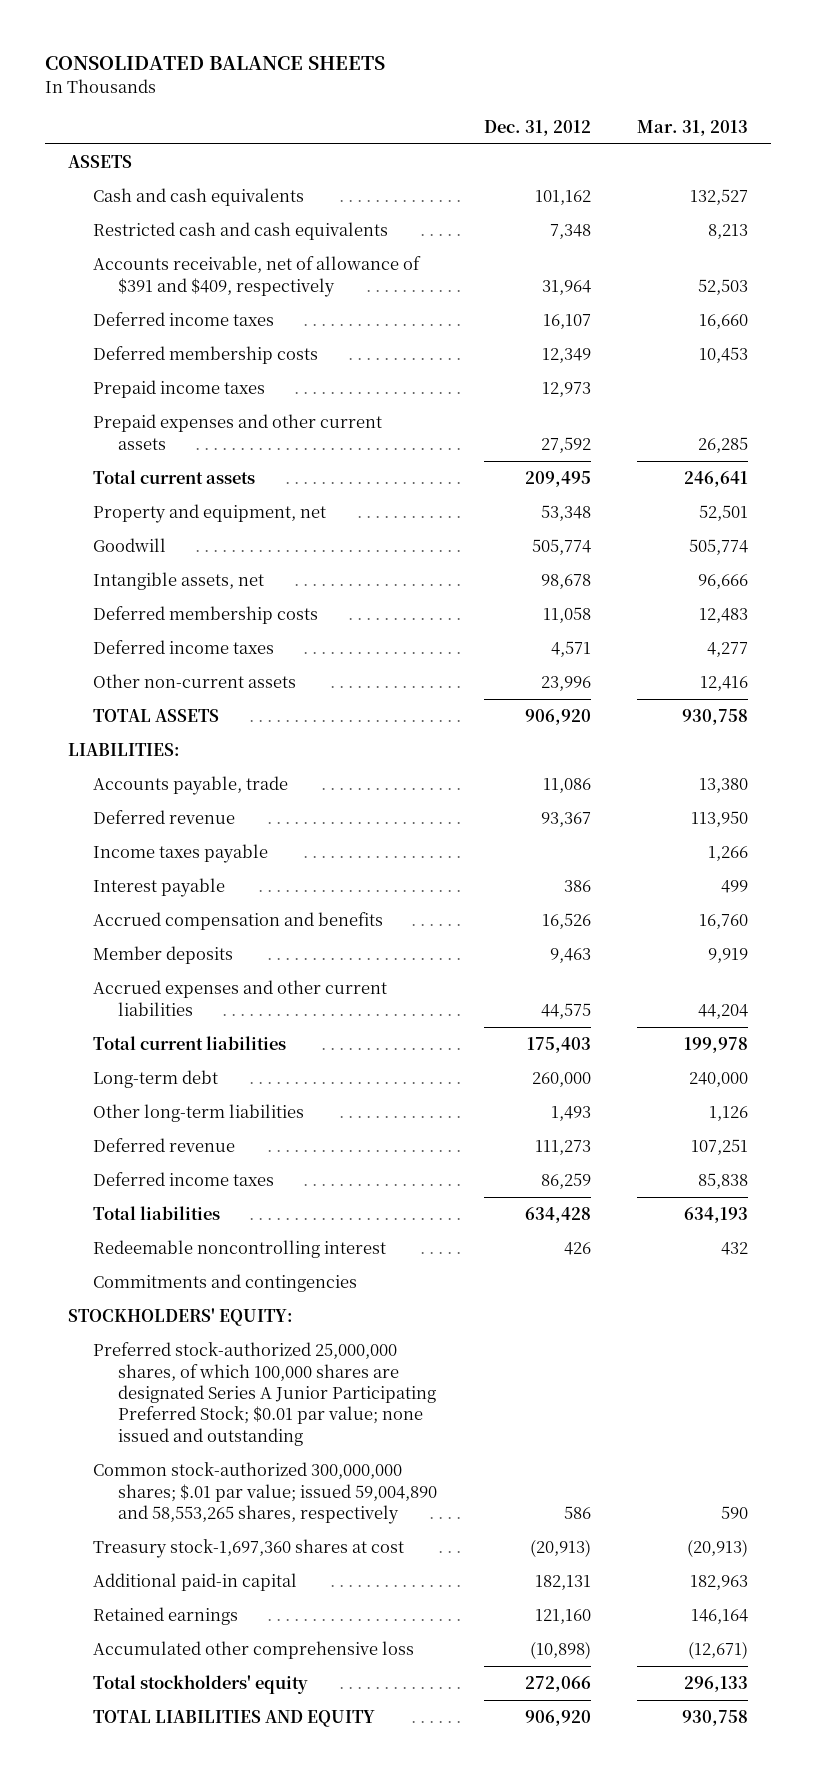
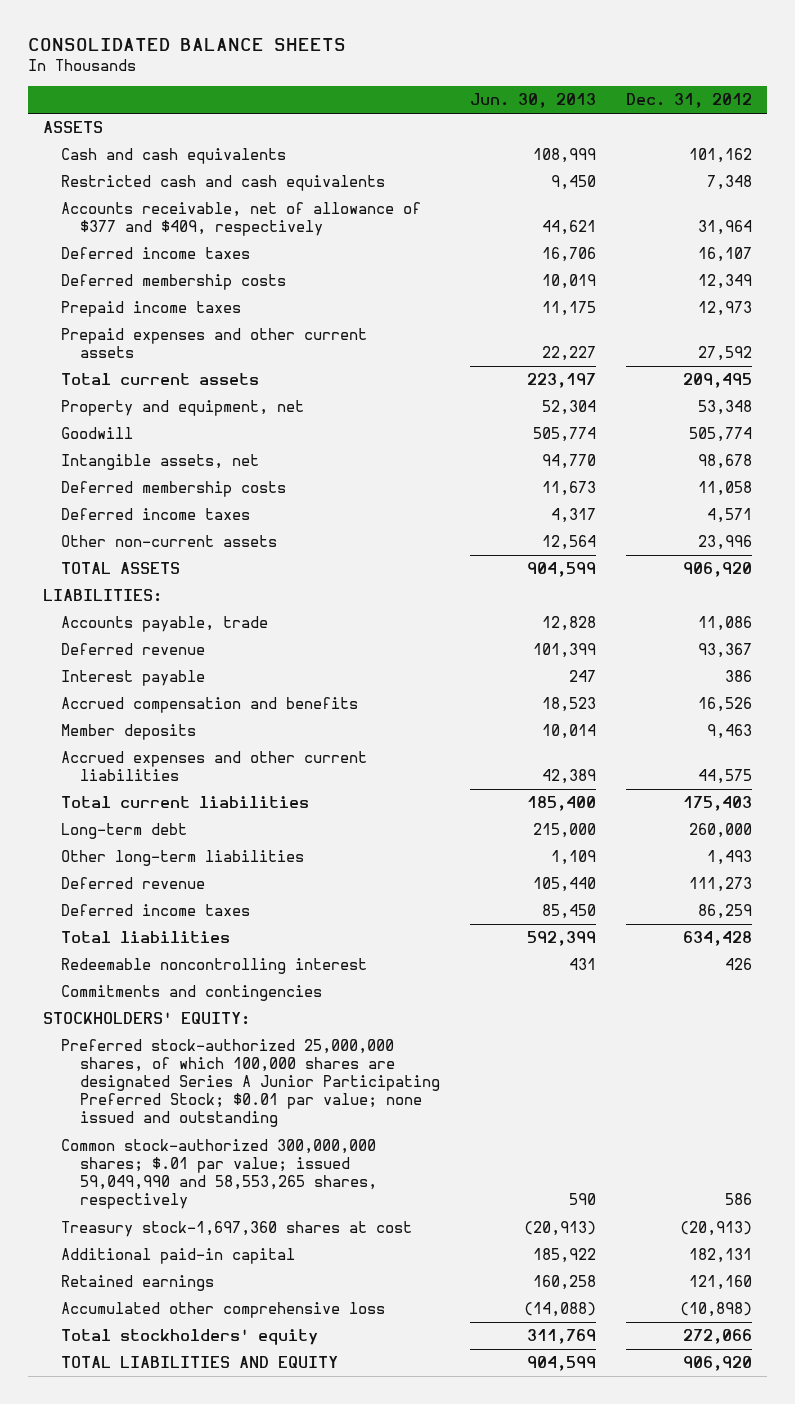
- | Dec. 31, 2012 | Mar. 31, 2013
+ | Jun. 30, 2013 | Dec. 31, 2012
- Accounts receivable, net of allowance of $391 and $409, respectively | 31,964 | 52,503
+ Accounts receivable, net of allowance of $377 and $409, respectively | 44,621 | 31,964
- Income taxes payable | | 1,266
- Common stock-authorized 300,000,000 shares; $.01 par value; issued 59,004,890 and 58,553,265 shares, respectively | 586 | 590
+ Common stock-authorized 300,000,000 shares; $.01 par value; issued 59,049,990 and 58,553,265 shares, respectively | 590 | 586

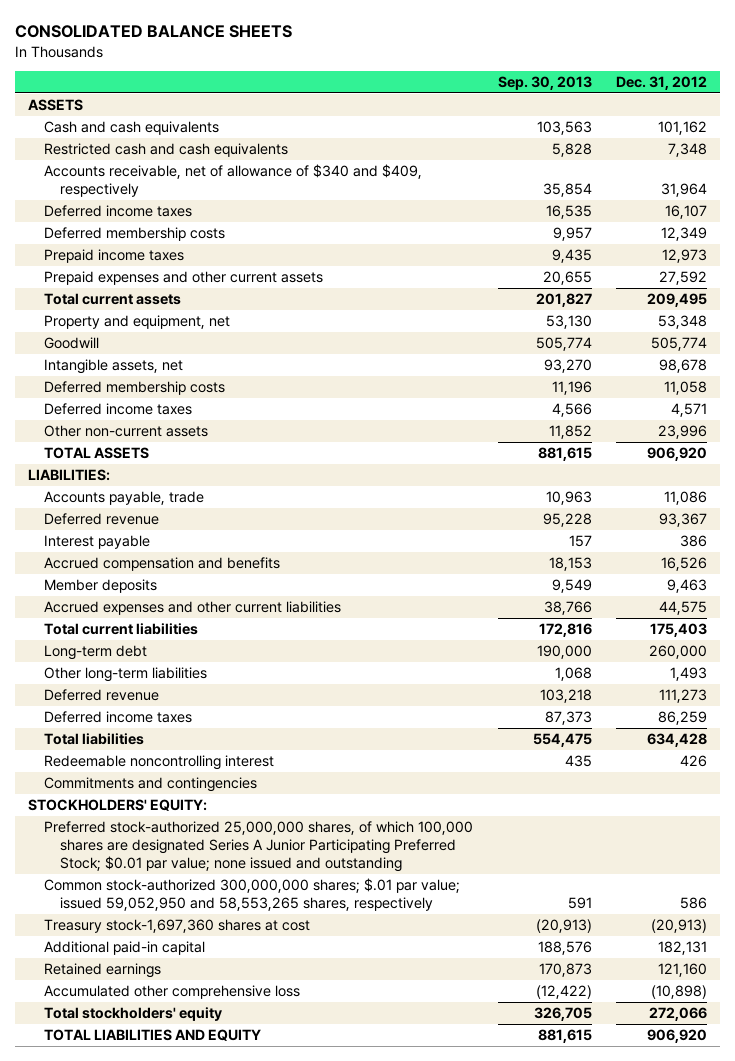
- | Jun. 30, 2013 | Dec. 31, 2012
+ | Sep. 30, 2013 | Dec. 31, 2012
- Accounts receivable, net of allowance of $377 and $409, respectively | 44,621 | 31,964
+ Accounts receivable, net of allowance of $340 and $409, respectively | 35,854 | 31,964
- Common stock-authorized 300,000,000 shares; $.01 par value; issued 59,049,990 and 58,553,265 shares, respectively | 590 | 586
+ Common stock-authorized 300,000,000 shares; $.01 par value; issued 59,052,950 and 58,553,265 shares, respectively | 591 | 586

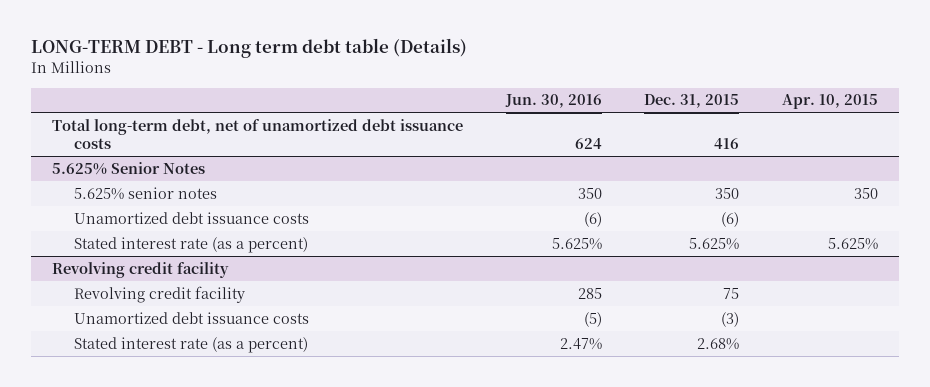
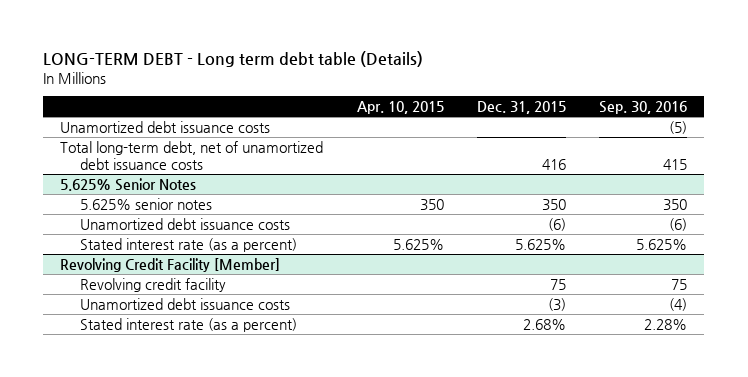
- | Jun. 30, 2016 | Dec. 31, 2015 | Apr. 10, 2015
+ | Apr. 10, 2015 | Dec. 31, 2015 | Sep. 30, 2016
+ Unamortized debt issuance costs | | | (5)
- Revolving credit facility
+ Revolving Credit Facility [Member]

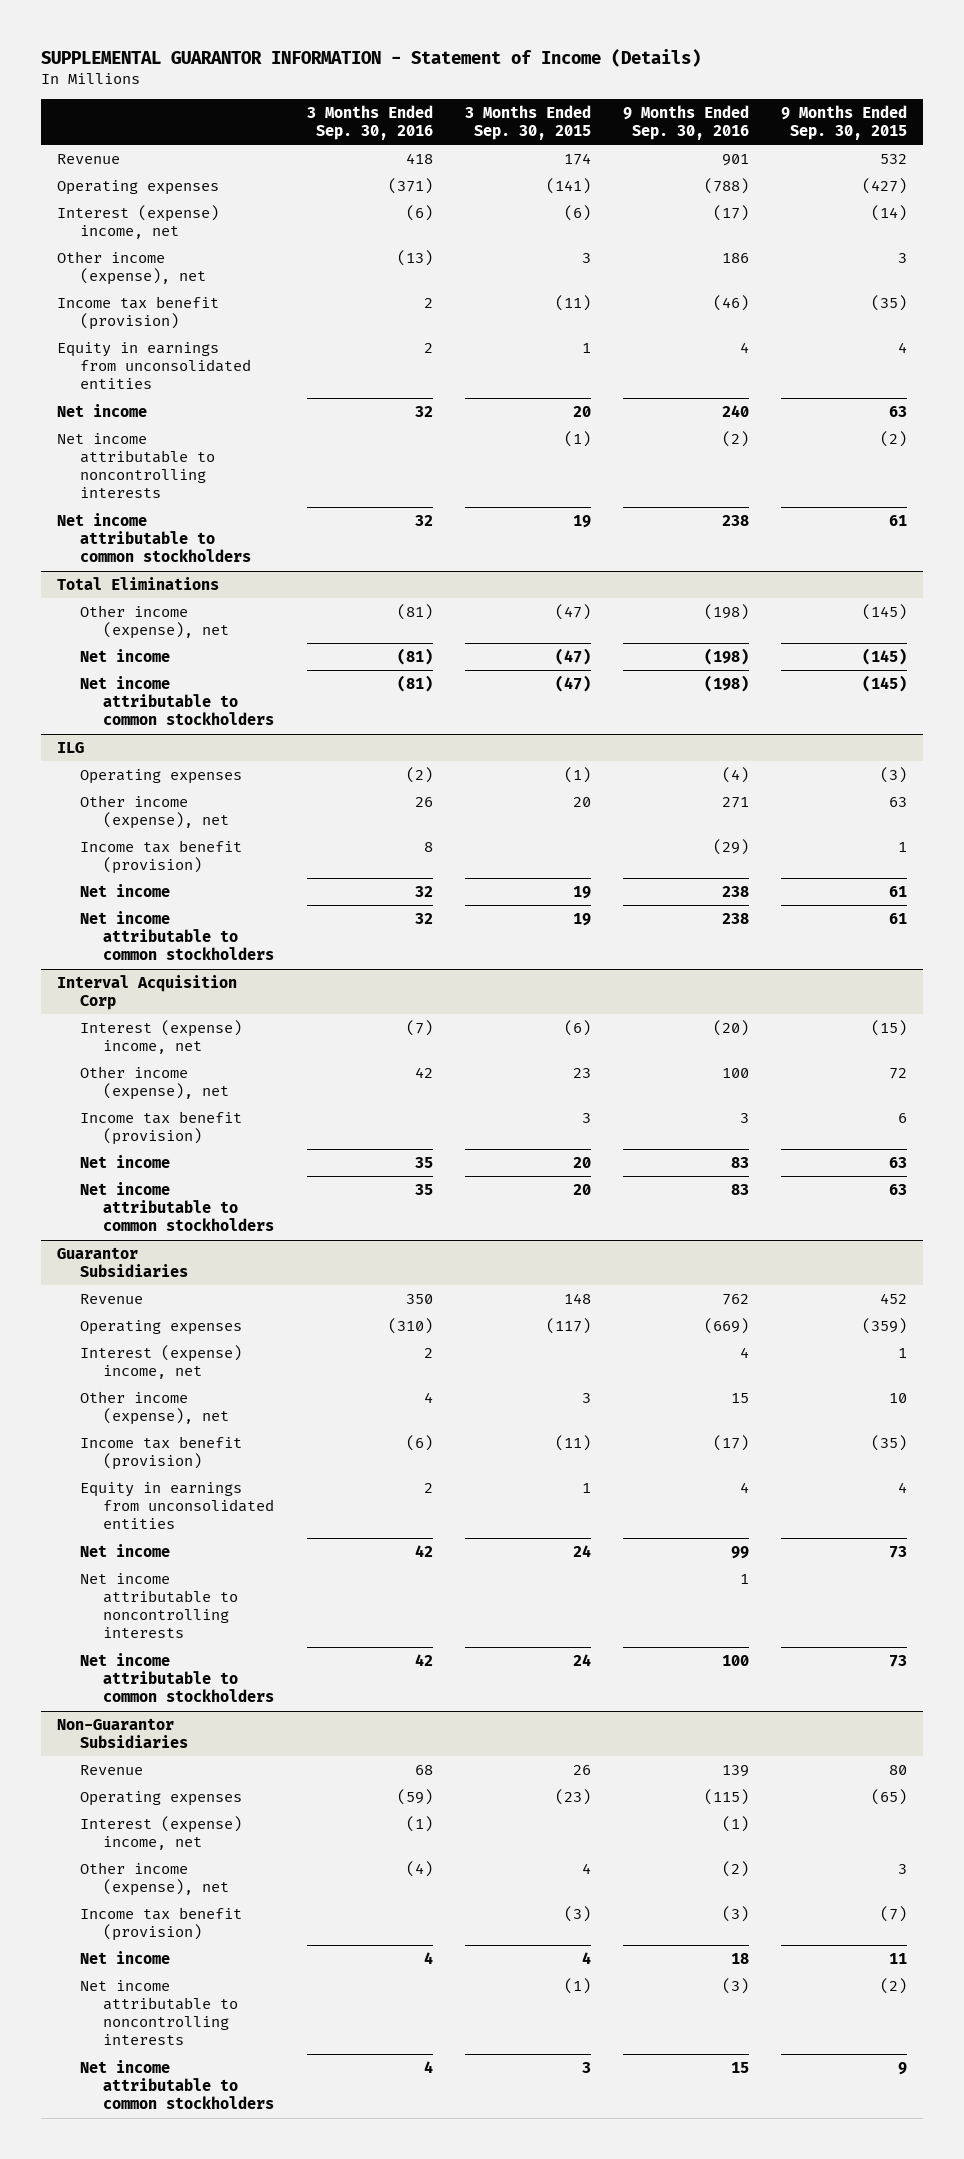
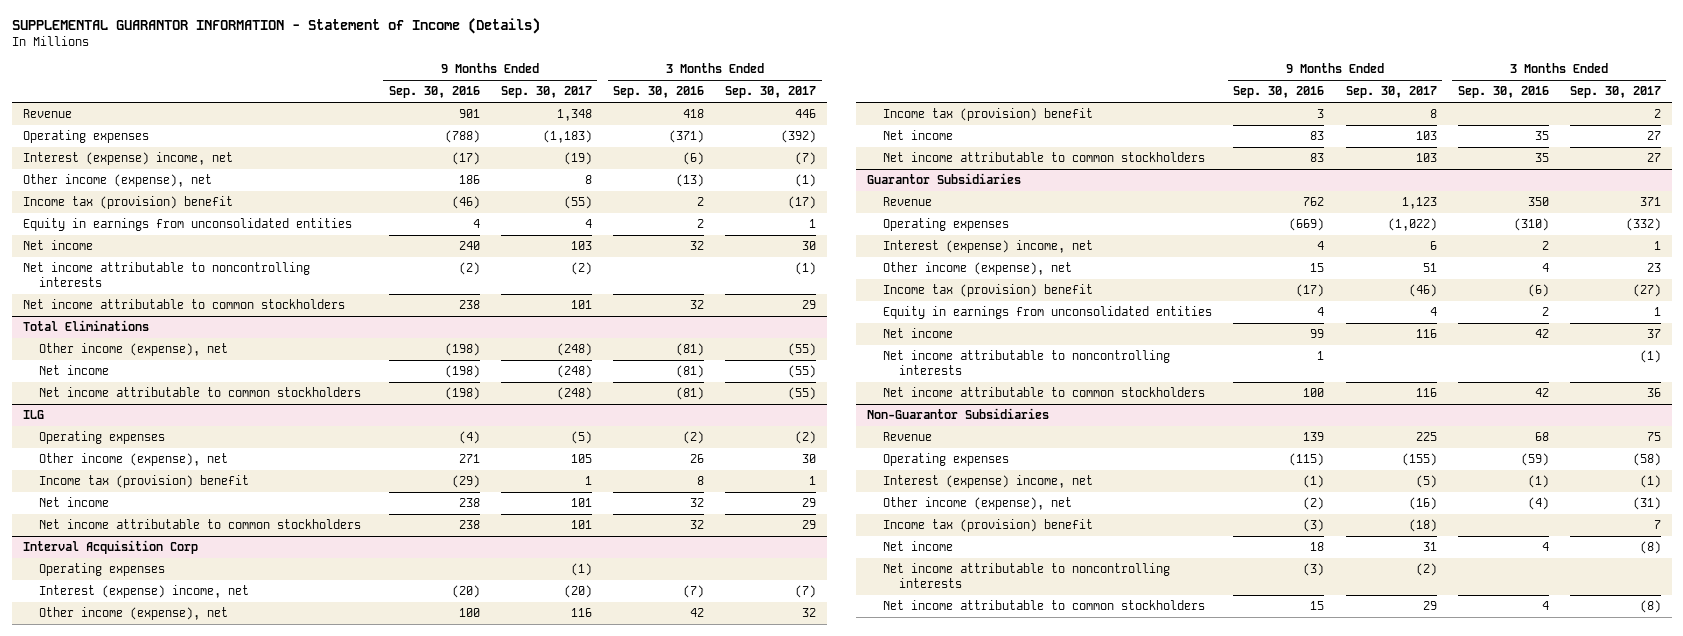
- | 3 Months Ended Sep. 30, 2016 | 3 Months Ended Sep. 30, 2015 | 9 Months Ended Sep. 30, 2016 | 9 Months Ended Sep. 30, 2015
+ | 9 Months Ended Sep. 30, 2016 | 9 Months Ended Sep. 30, 2017 | 3 Months Ended Sep. 30, 2016 | 3 Months Ended Sep. 30, 2017
- Income tax benefit (provision) | 2 | (11) | (46) | (35)
+ Income tax (provision) benefit | (46) | (55) | 2 | (17)
@ ILG
- Income tax benefit (provision) | 8 | | (29) | 1
+ Income tax (provision) benefit | (29) | 1 | 8 | 1
@ Interval Acquisition Corp
+ Operating expenses | | (1) | |
- Income tax benefit (provision) | | 3 | 3 | 6
+ Income tax (provision) benefit | 3 | 8 | | 2
@ Guarantor Subsidiaries
- Income tax benefit (provision) | (6) | (11) | (17) | (35)
+ Income tax (provision) benefit | (17) | (46) | (6) | (27)
@ Non-Guarantor Subsidiaries
- Income tax benefit (provision) | | (3) | (3) | (7)
+ Income tax (provision) benefit | (3) | (18) | | 7

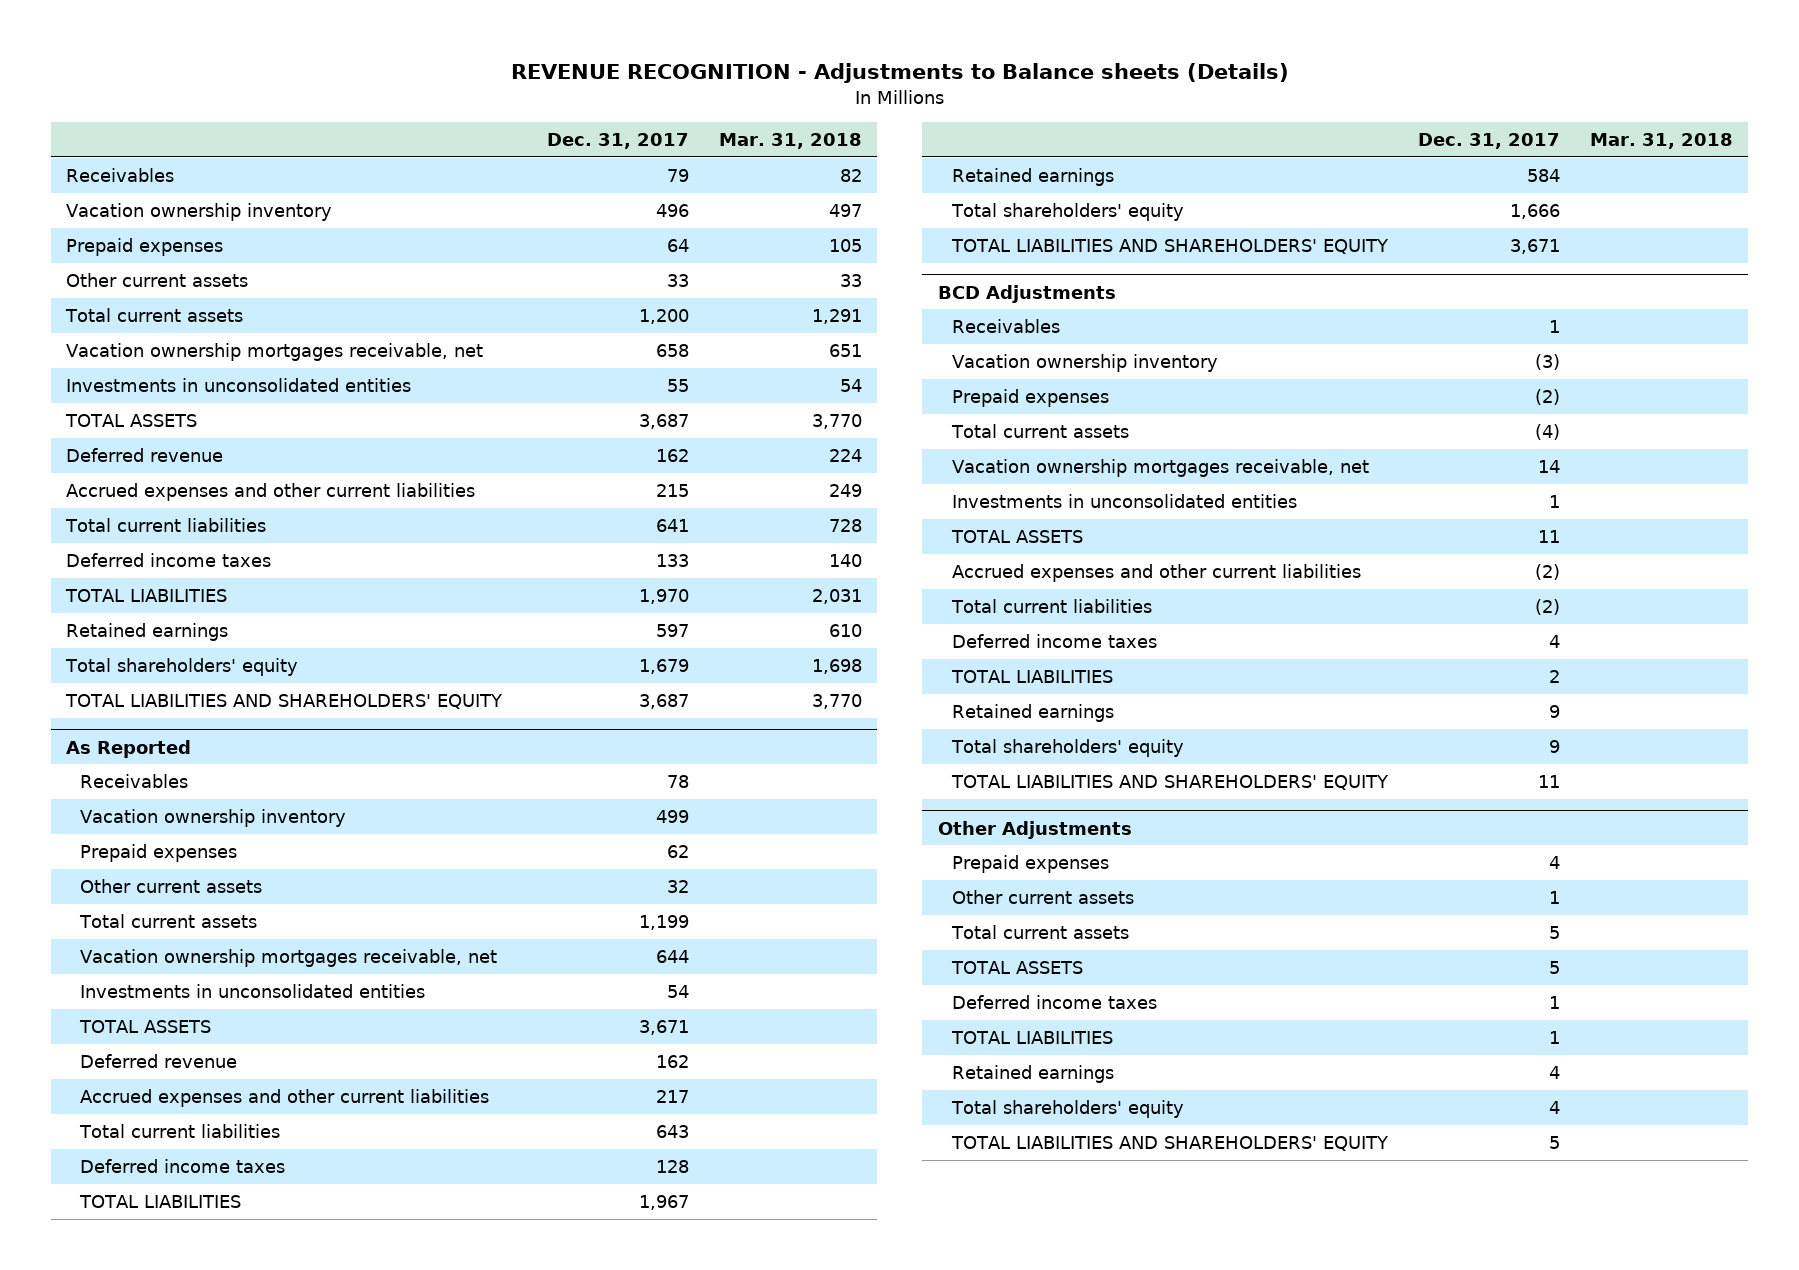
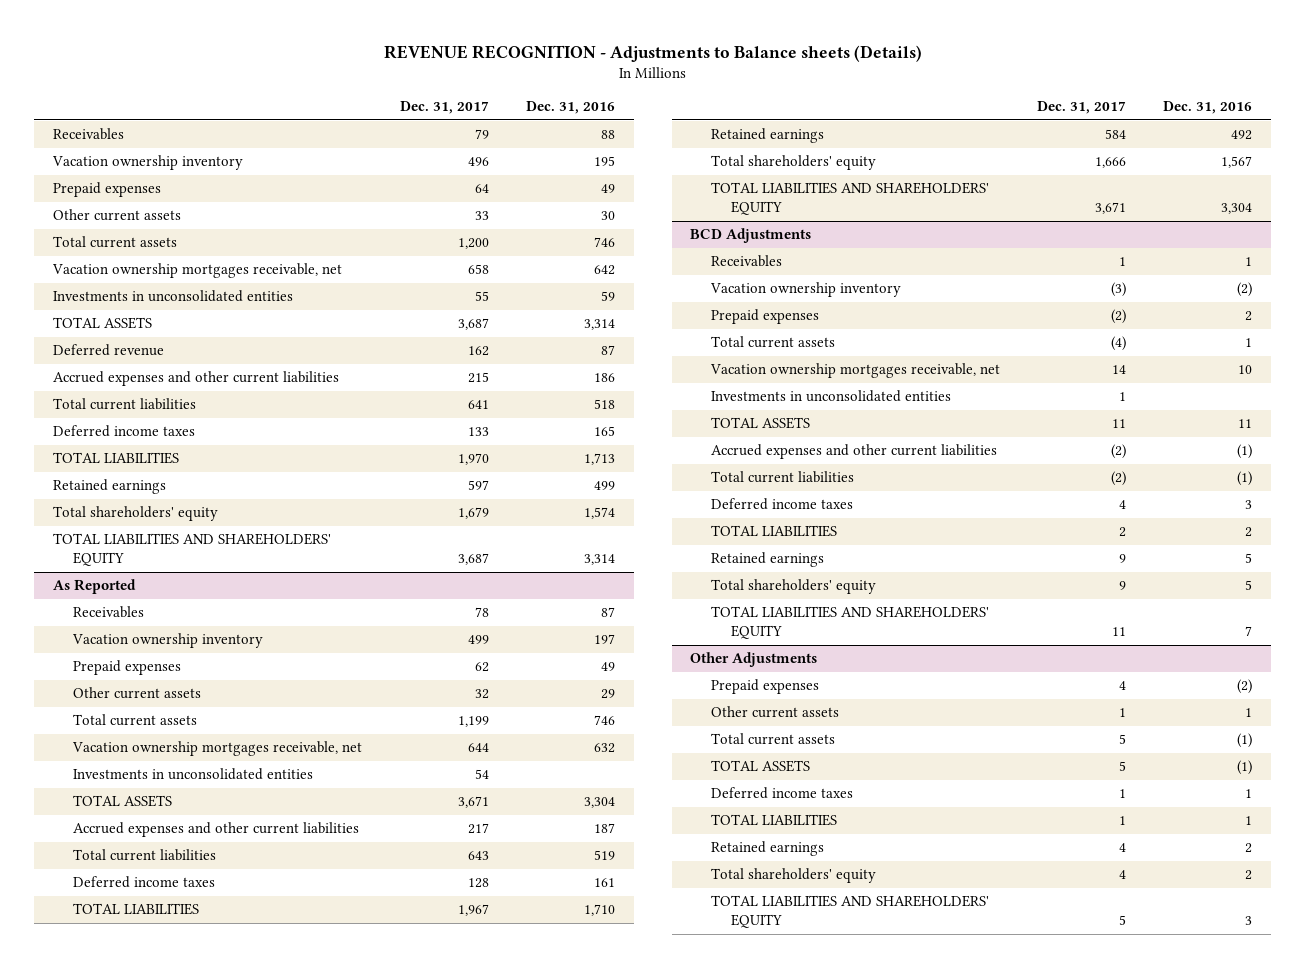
- | Dec. 31, 2017 | Mar. 31, 2018
+ | Dec. 31, 2017 | Dec. 31, 2016
@ As Reported
- Deferred revenue | 162 |

